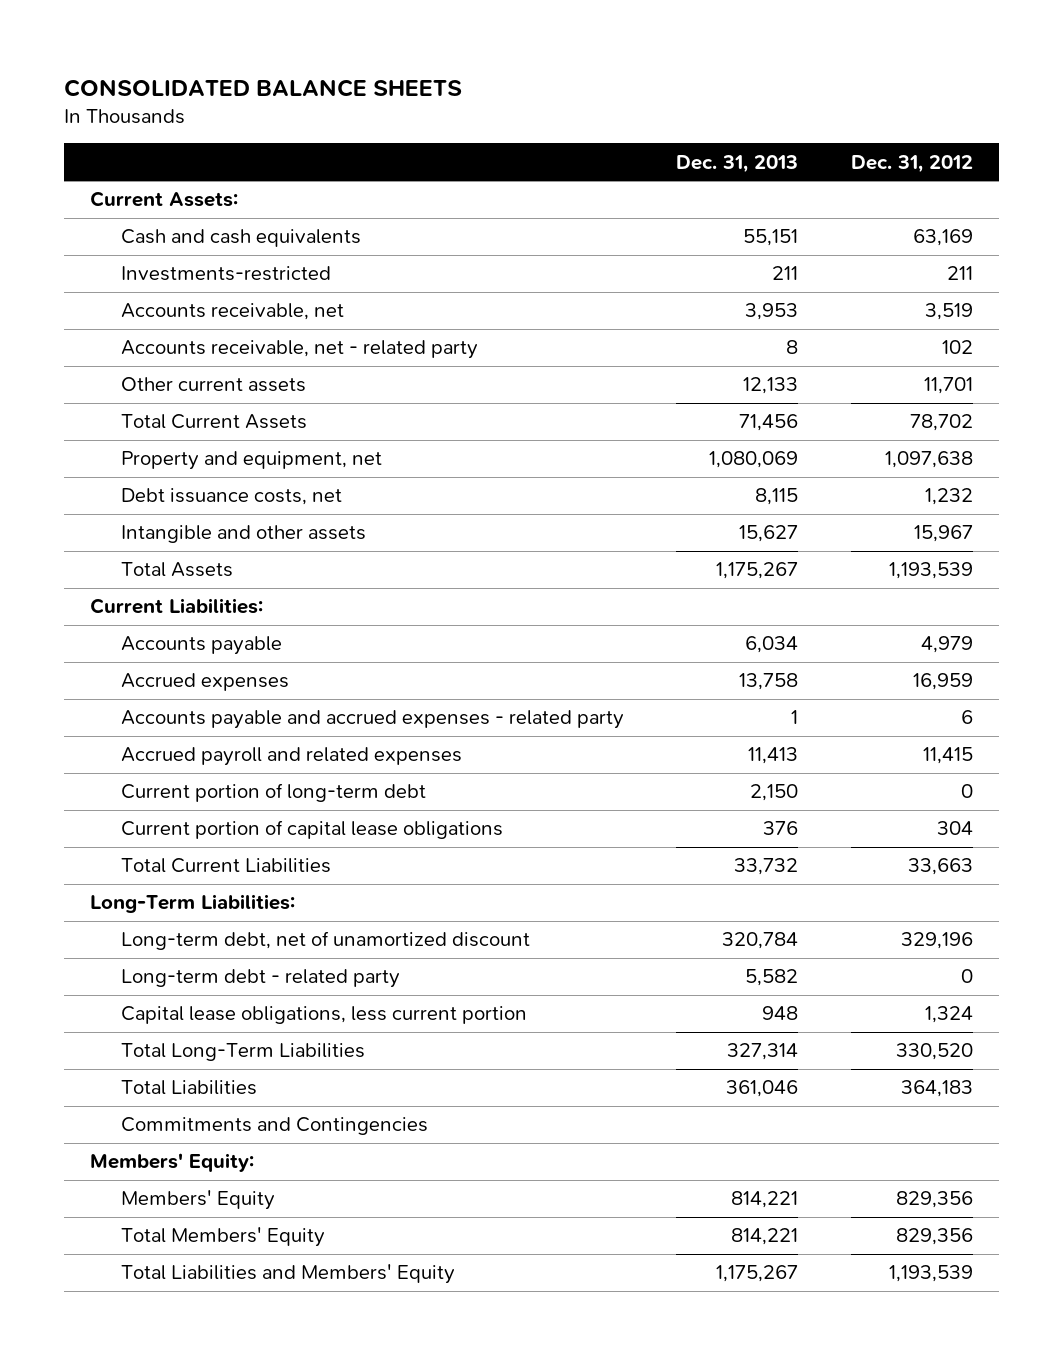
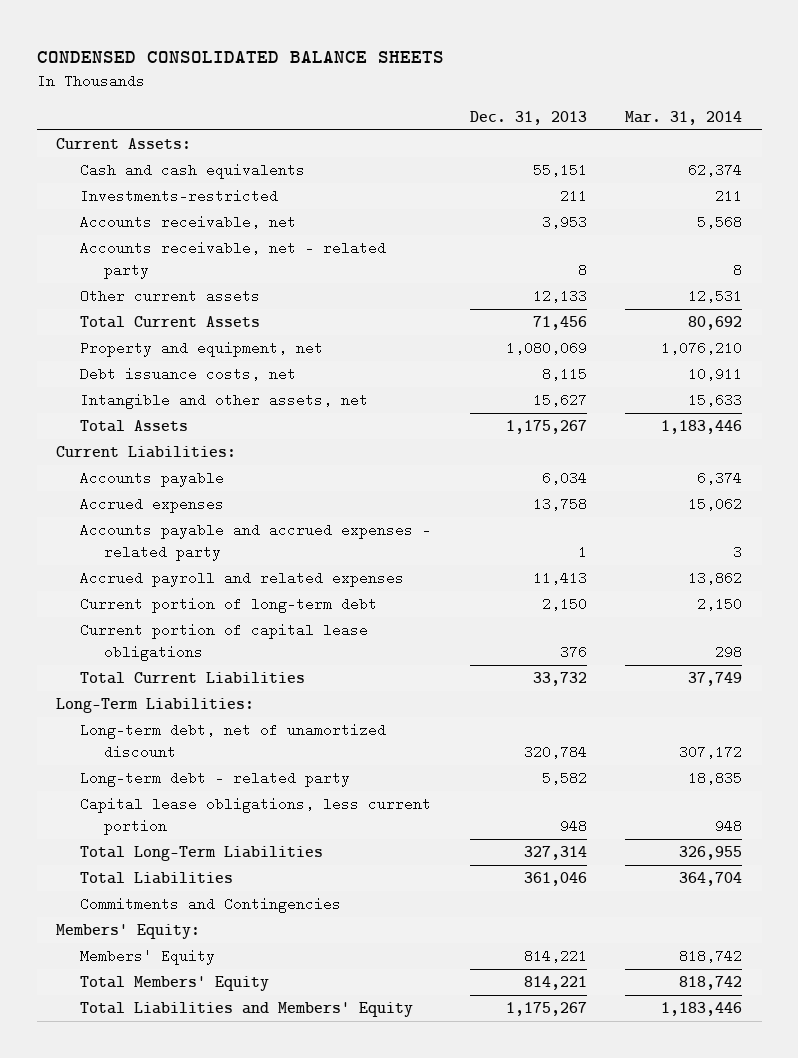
- CONSOLIDATED BALANCE SHEETS
+ CONDENSED CONSOLIDATED BALANCE SHEETS
- | Dec. 31, 2013 | Dec. 31, 2012
+ | Dec. 31, 2013 | Mar. 31, 2014
- Intangible and other assets | 15,627 | 15,967
+ Intangible and other assets, net | 15,627 | 15,633

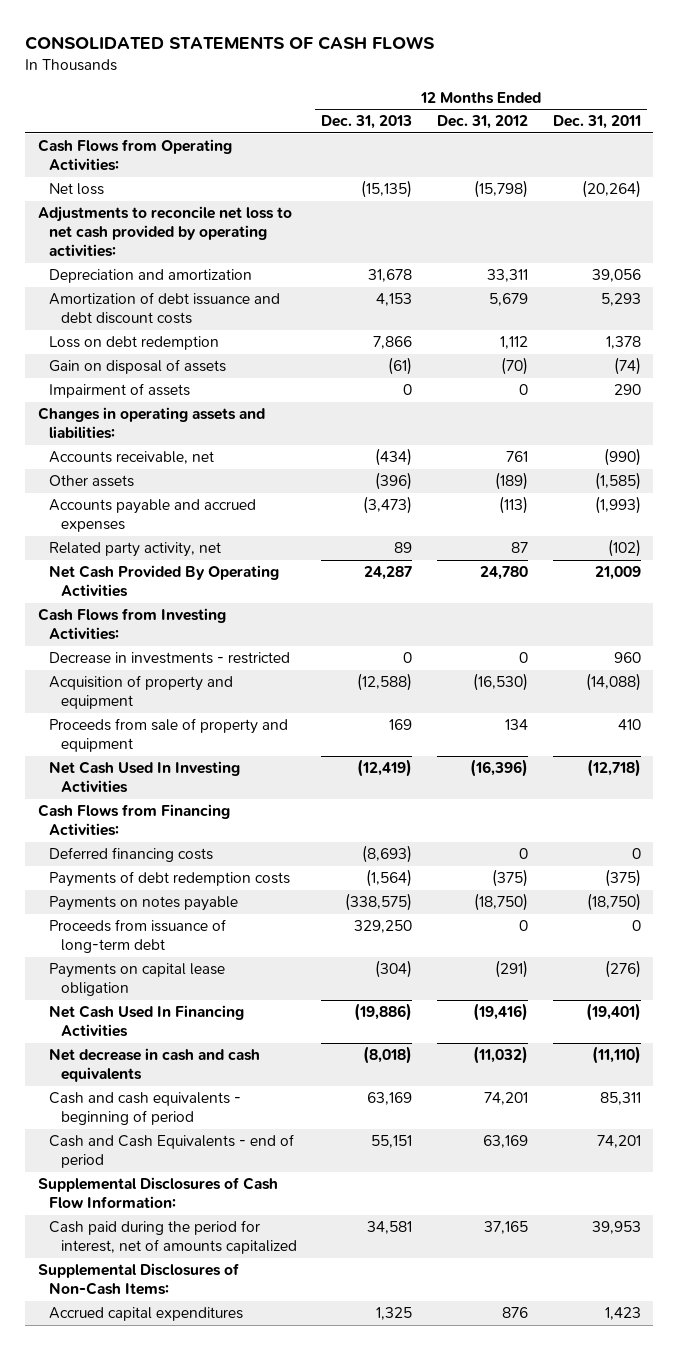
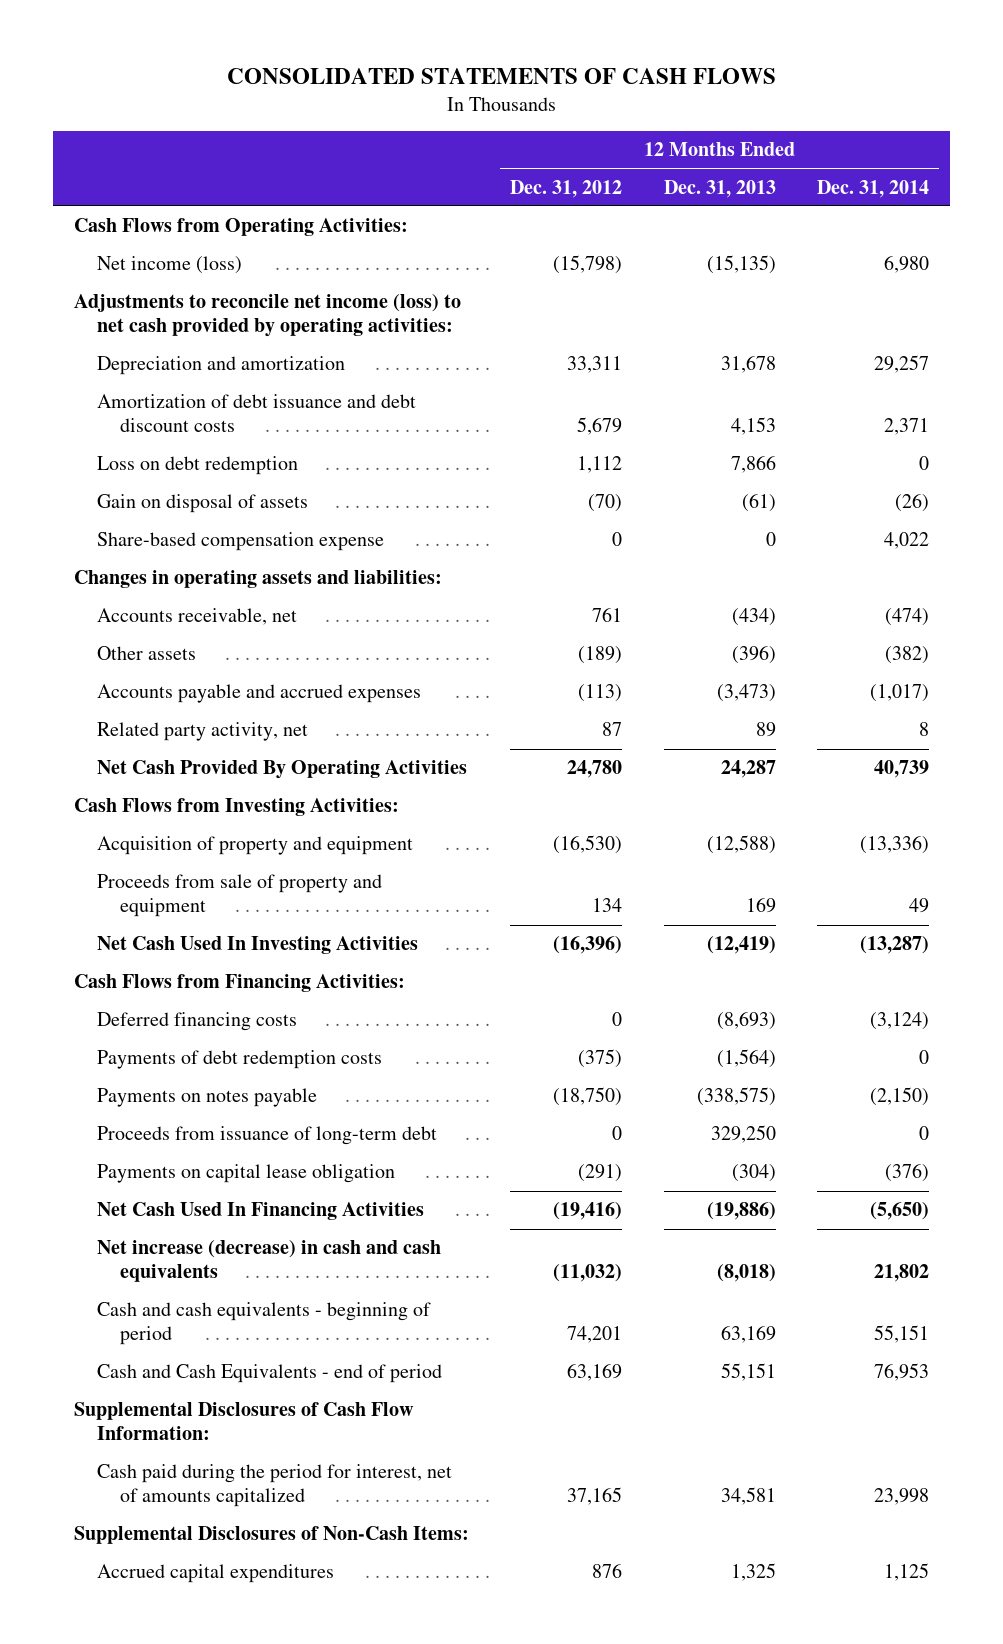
- | 12 Months Ended Dec. 31, 2013 | 12 Months Ended Dec. 31, 2012 | 12 Months Ended Dec. 31, 2011
+ | 12 Months Ended Dec. 31, 2012 | 12 Months Ended Dec. 31, 2013 | 12 Months Ended Dec. 31, 2014
- Net loss | (15,135) | (15,798) | (20,264)
- Adjustments to reconcile net loss to net cash provided by operating activities:
+ Net income (loss) | (15,798) | (15,135) | 6,980
+ Adjustments to reconcile net income (loss) to net cash provided by operating activities:
- Impairment of assets | 0 | 0 | 290
+ Share-based compensation expense | 0 | 0 | 4,022
- Decrease in investments - restricted | 0 | 0 | 960
- Net decrease in cash and cash equivalents | (8,018) | (11,032) | (11,110)
+ Net increase (decrease) in cash and cash equivalents | (11,032) | (8,018) | 21,802

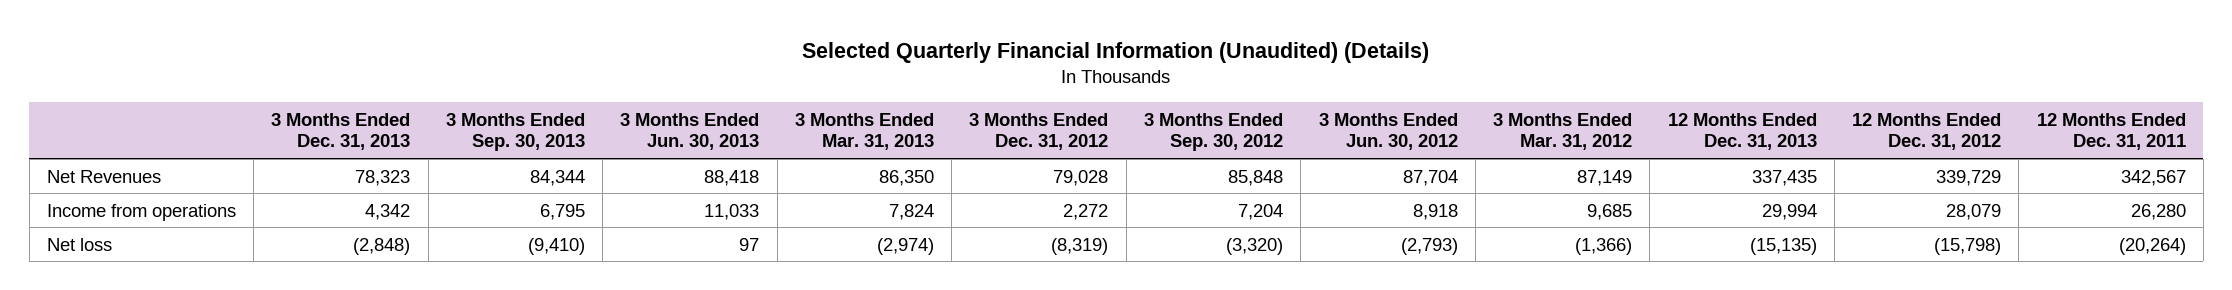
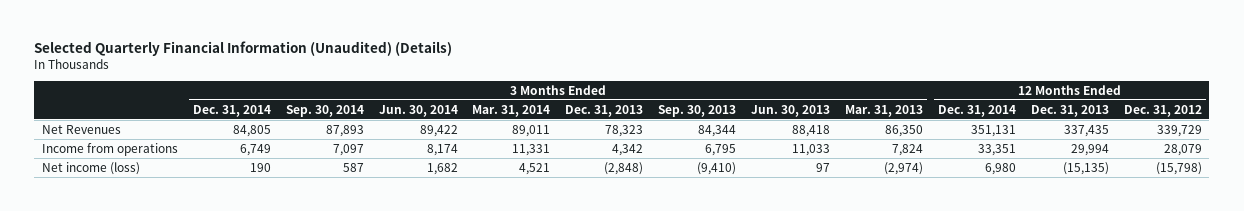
- | 3 Months Ended Dec. 31, 2013 | 3 Months Ended Sep. 30, 2013 | 3 Months Ended Jun. 30, 2013 | 3 Months Ended Mar. 31, 2013 | 3 Months Ended Dec. 31, 2012 | 3 Months Ended Sep. 30, 2012 | 3 Months Ended Jun. 30, 2012 | 3 Months Ended Mar. 31, 2012 | 12 Months Ended Dec. 31, 2013 | 12 Months Ended Dec. 31, 2012 | 12 Months Ended Dec. 31, 2011
+ | 3 Months Ended Dec. 31, 2014 | 3 Months Ended Sep. 30, 2014 | 3 Months Ended Jun. 30, 2014 | 3 Months Ended Mar. 31, 2014 | 3 Months Ended Dec. 31, 2013 | 3 Months Ended Sep. 30, 2013 | 3 Months Ended Jun. 30, 2013 | 3 Months Ended Mar. 31, 2013 | 12 Months Ended Dec. 31, 2014 | 12 Months Ended Dec. 31, 2013 | 12 Months Ended Dec. 31, 2012
- Net loss | (2,848) | (9,410) | 97 | (2,974) | (8,319) | (3,320) | (2,793) | (1,366) | (15,135) | (15,798) | (20,264)
+ Net income (loss) | 190 | 587 | 1,682 | 4,521 | (2,848) | (9,410) | 97 | (2,974) | 6,980 | (15,135) | (15,798)

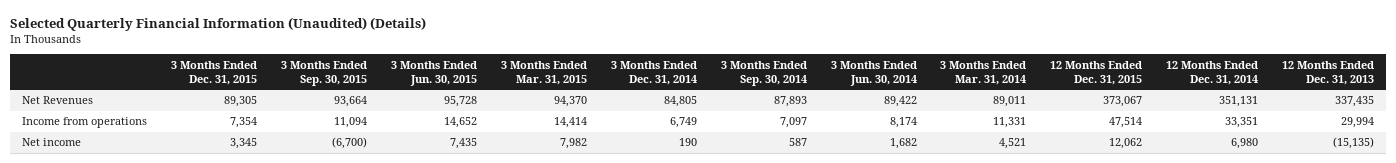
- | 3 Months Ended Dec. 31, 2014 | 3 Months Ended Sep. 30, 2014 | 3 Months Ended Jun. 30, 2014 | 3 Months Ended Mar. 31, 2014 | 3 Months Ended Dec. 31, 2013 | 3 Months Ended Sep. 30, 2013 | 3 Months Ended Jun. 30, 2013 | 3 Months Ended Mar. 31, 2013 | 12 Months Ended Dec. 31, 2014 | 12 Months Ended Dec. 31, 2013 | 12 Months Ended Dec. 31, 2012
+ | 3 Months Ended Dec. 31, 2015 | 3 Months Ended Sep. 30, 2015 | 3 Months Ended Jun. 30, 2015 | 3 Months Ended Mar. 31, 2015 | 3 Months Ended Dec. 31, 2014 | 3 Months Ended Sep. 30, 2014 | 3 Months Ended Jun. 30, 2014 | 3 Months Ended Mar. 31, 2014 | 12 Months Ended Dec. 31, 2015 | 12 Months Ended Dec. 31, 2014 | 12 Months Ended Dec. 31, 2013
- Net income (loss) | 190 | 587 | 1,682 | 4,521 | (2,848) | (9,410) | 97 | (2,974) | 6,980 | (15,135) | (15,798)
+ Net income | 3,345 | (6,700) | 7,435 | 7,982 | 190 | 587 | 1,682 | 4,521 | 12,062 | 6,980 | (15,135)

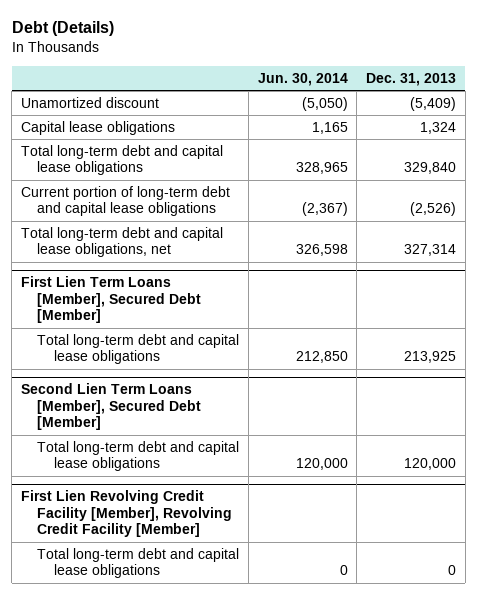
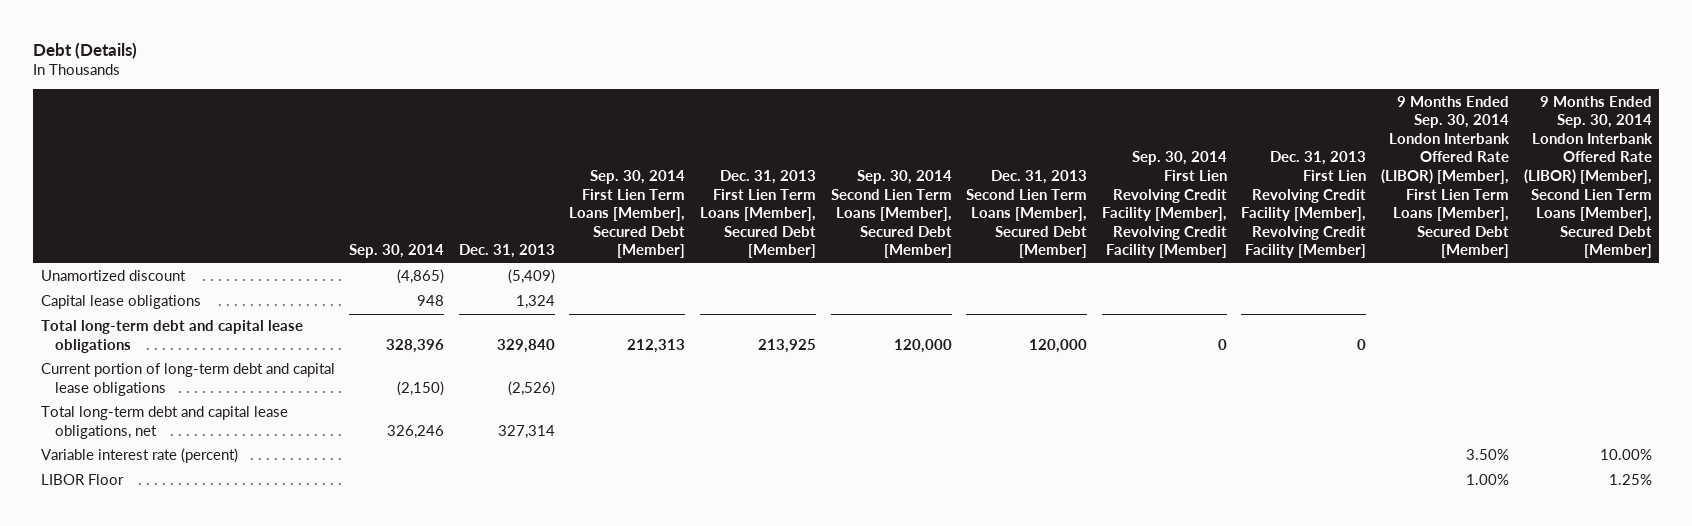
- | Jun. 30, 2014 | Dec. 31, 2013
+ | Sep. 30, 2014 | Dec. 31, 2013 | Sep. 30, 2014 First Lien Term Loans [Member], Secured Debt [Member] | Dec. 31, 2013 First Lien Term Loans [Member], Secured Debt [Member] | Sep. 30, 2014 Second Lien Term Loans [Member], Secured Debt [Member] | Dec. 31, 2013 Second Lien Term Loans [Member], Secured Debt [Member] | Sep. 30, 2014 First Lien Revolving Credit Facility [Member], Revolving Credit Facility [Member] | Dec. 31, 2013 First Lien Revolving Credit Facility [Member], Revolving Credit Facility [Member] | 9 Months Ended Sep. 30, 2014 London Interbank Offered Rate (LIBOR) [Member], First Lien Term Loans [Member], Secured Debt [Member] | 9 Months Ended Sep. 30, 2014 London Interbank Offered Rate (LIBOR) [Member], Second Lien Term Loans [Member], Secured Debt [Member]
- First Lien Term Loans [Member], Secured Debt [Member]
- Total long-term debt and capital lease obligations | 212,850 | 213,925
- Second Lien Term Loans [Member], Secured Debt [Member]
- Total long-term debt and capital lease obligations | 120,000 | 120,000
- First Lien Revolving Credit Facility [Member], Revolving Credit Facility [Member]
- Total long-term debt and capital lease obligations | 0 | 0
+ Variable interest rate (percent) | | | | | | | | | 3.50% | 10.00%
+ LIBOR Floor | | | | | | | | | 1.00% | 1.25%

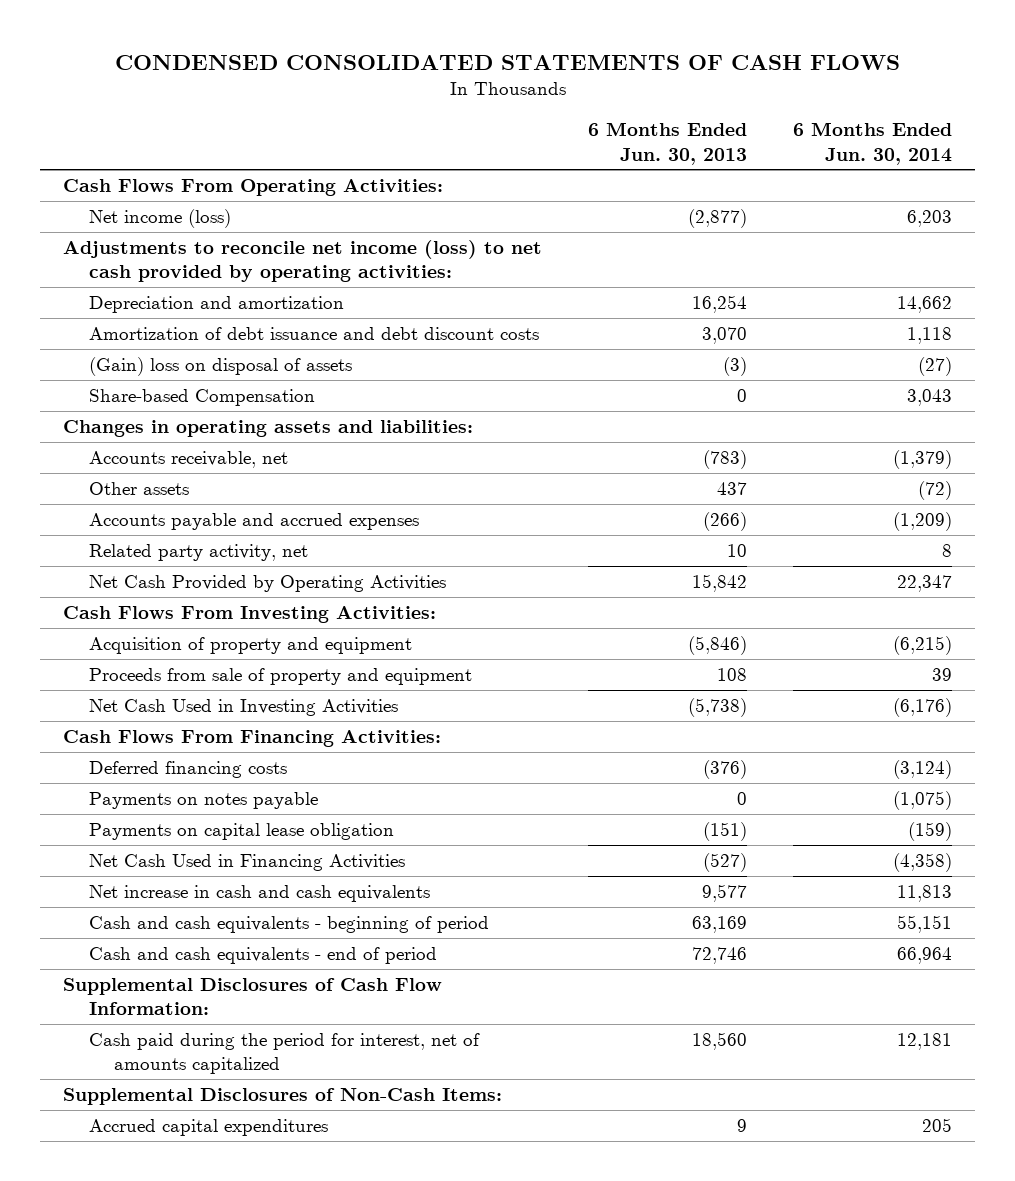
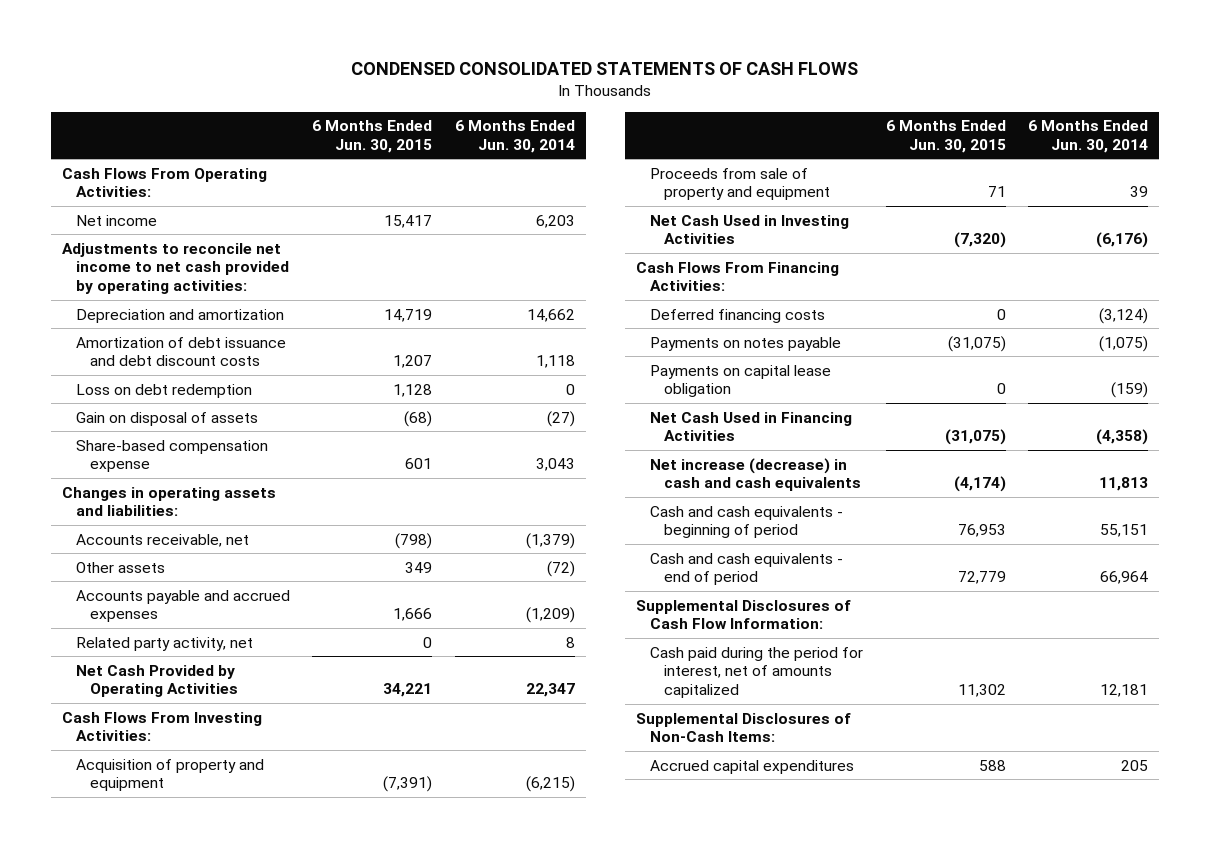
- | 6 Months Ended Jun. 30, 2013 | 6 Months Ended Jun. 30, 2014
+ | 6 Months Ended Jun. 30, 2015 | 6 Months Ended Jun. 30, 2014
- Net income (loss) | (2,877) | 6,203
- Adjustments to reconcile net income (loss) to net cash provided by operating activities:
+ Net income | 15,417 | 6,203
+ Adjustments to reconcile net income to net cash provided by operating activities:
- (Gain) loss on disposal of assets | (3) | (27)
- Share-based Compensation | 0 | 3,043
+ Loss on debt redemption | 1,128 | 0
+ Gain on disposal of assets | (68) | (27)
+ Share-based compensation expense | 601 | 3,043
- Net increase in cash and cash equivalents | 9,577 | 11,813
+ Net increase (decrease) in cash and cash equivalents | (4,174) | 11,813

